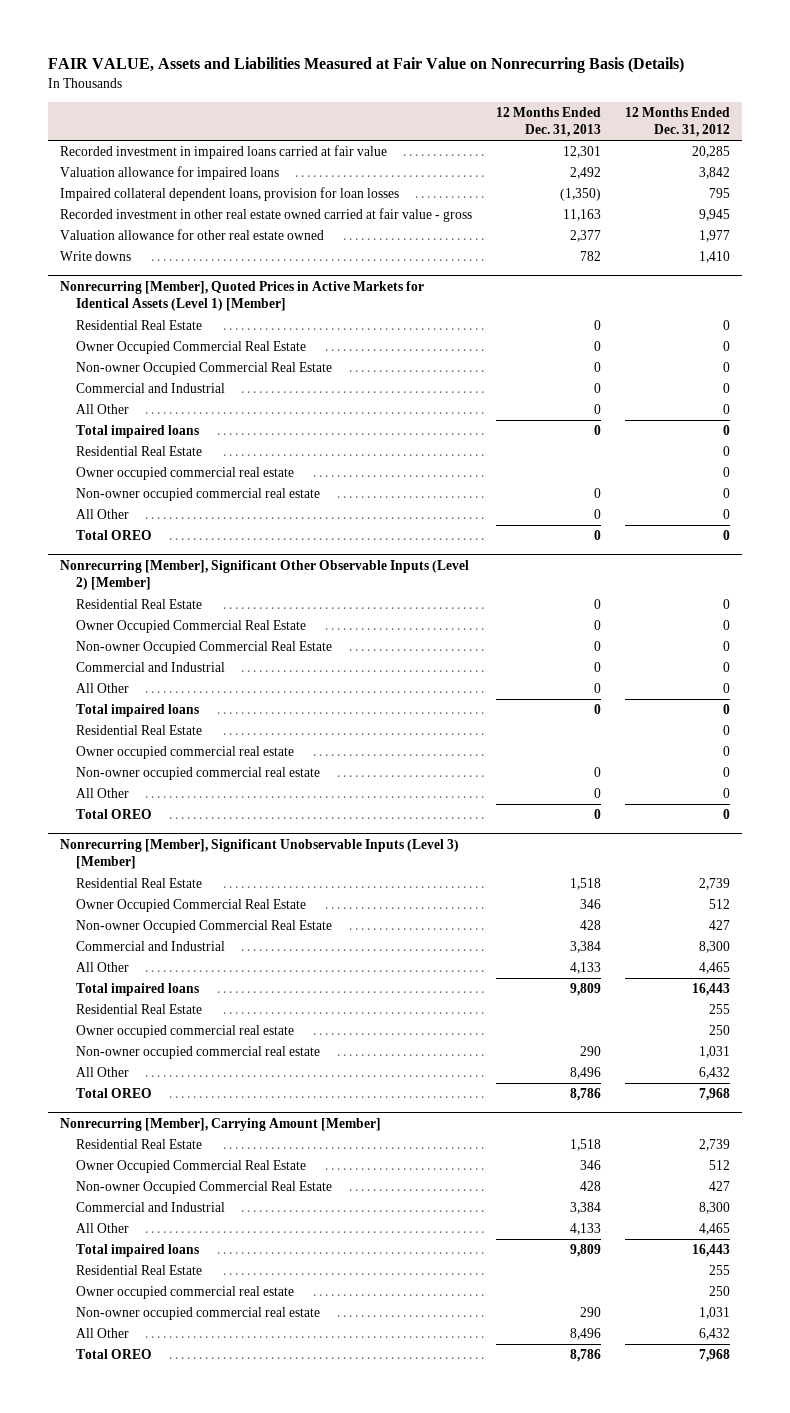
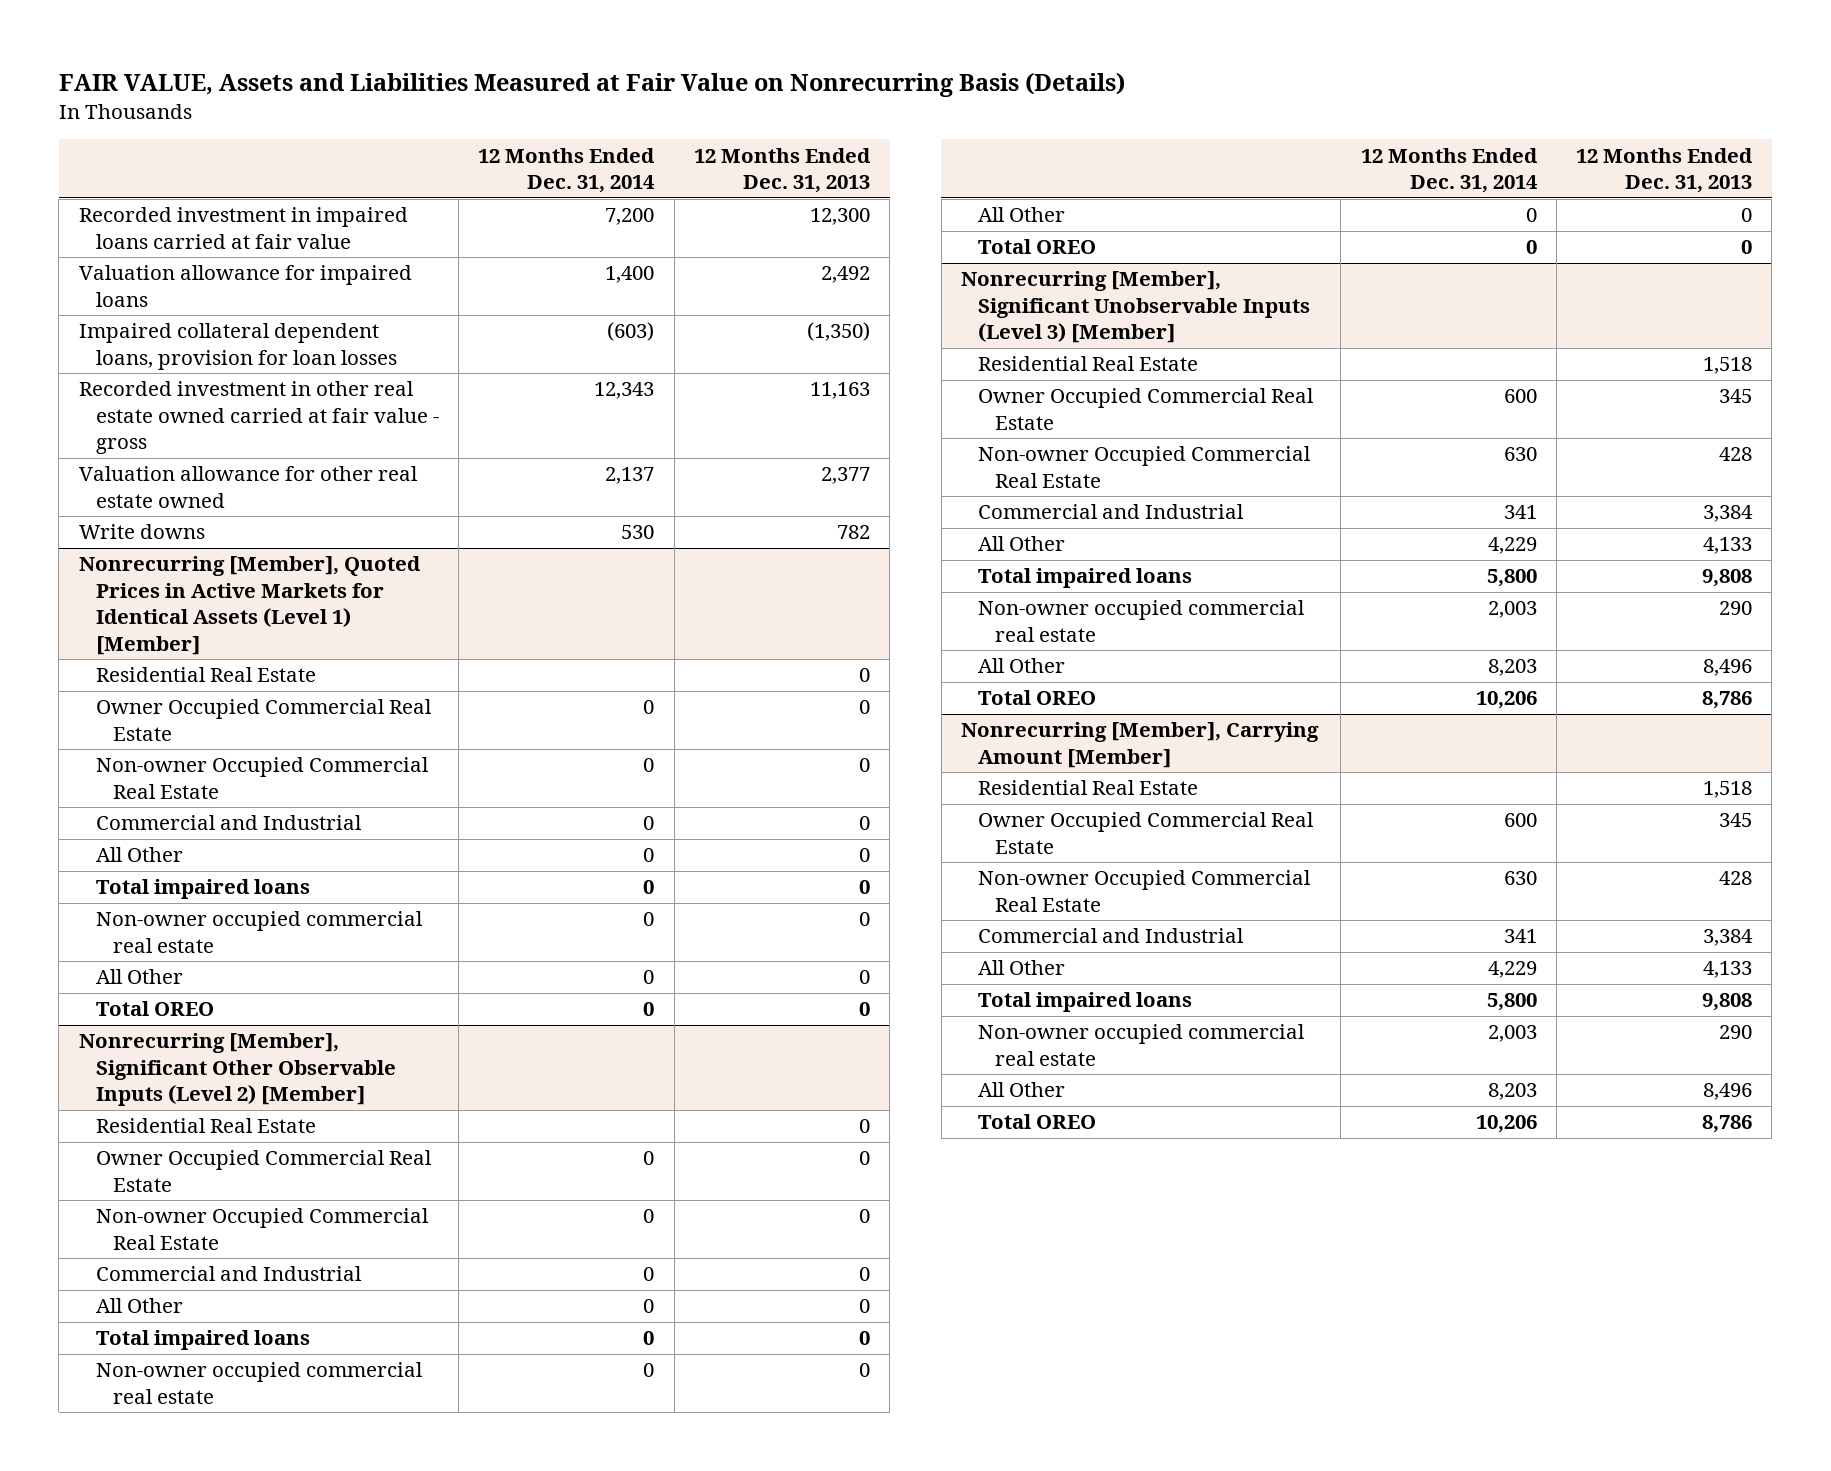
- | 12 Months Ended Dec. 31, 2013 | 12 Months Ended Dec. 31, 2012
+ | 12 Months Ended Dec. 31, 2014 | 12 Months Ended Dec. 31, 2013
- Recorded investment in impaired loans carried at fair value | 12,301 | 20,285
+ Recorded investment in impaired loans carried at fair value | 7,200 | 12,300
@ Nonrecurring [Member], Quoted Prices in Active Markets for Identical Assets (Level 1) [Member]
- Residential Real Estate | | 0
- Owner occupied commercial real estate | | 0
@ Nonrecurring [Member], Significant Other Observable Inputs (Level 2) [Member]
- Residential Real Estate | | 0
- Owner occupied commercial real estate | | 0
@ Nonrecurring [Member], Significant Unobservable Inputs (Level 3) [Member]
- Owner Occupied Commercial Real Estate | 346 | 512
+ Owner Occupied Commercial Real Estate | 600 | 345
- Total impaired loans | 9,809 | 16,443
- Residential Real Estate | | 255
- Owner occupied commercial real estate | | 250
+ Total impaired loans | 5,800 | 9,808
@ Nonrecurring [Member], Carrying Amount [Member]
- Owner Occupied Commercial Real Estate | 346 | 512
+ Owner Occupied Commercial Real Estate | 600 | 345
- Total impaired loans | 9,809 | 16,443
- Residential Real Estate | | 255
- Owner occupied commercial real estate | | 250
+ Total impaired loans | 5,800 | 9,808

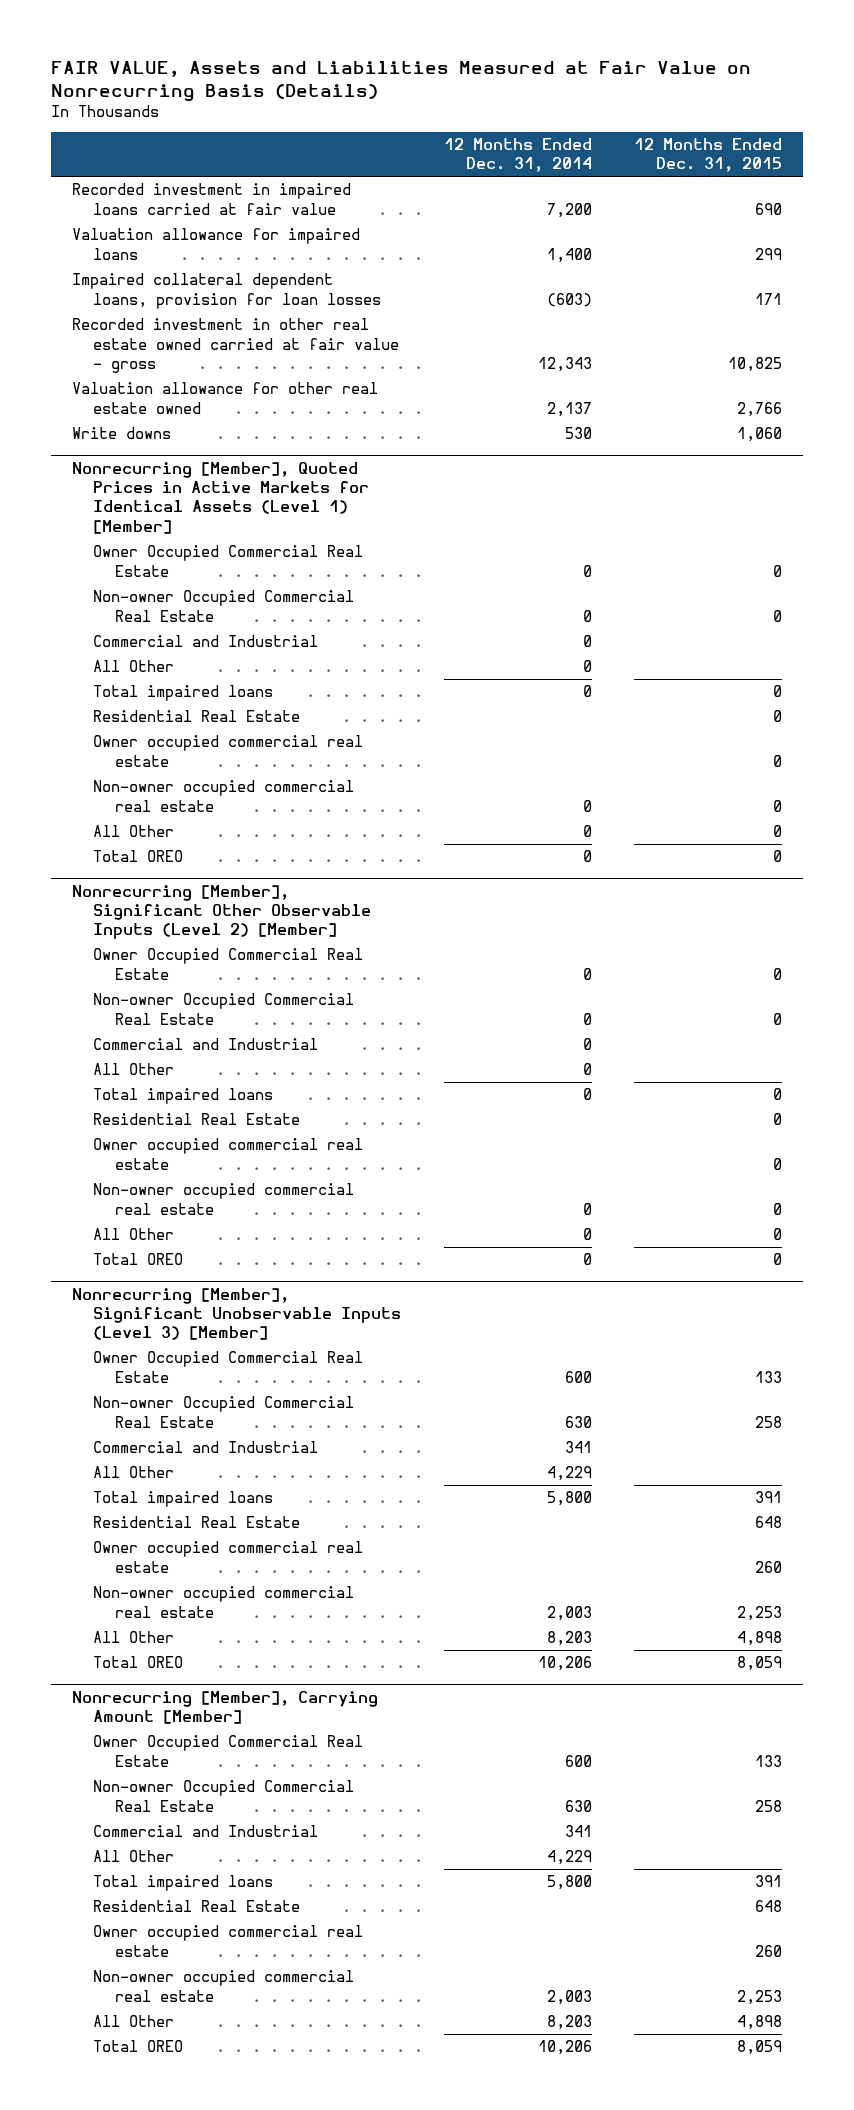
- | 12 Months Ended Dec. 31, 2014 | 12 Months Ended Dec. 31, 2013
+ | 12 Months Ended Dec. 31, 2014 | 12 Months Ended Dec. 31, 2015
@ Nonrecurring [Member], Quoted Prices in Active Markets for Identical Assets (Level 1) [Member]
moved down: Residential Real Estate | | 0
+ Owner occupied commercial real estate | | 0
@ Nonrecurring [Member], Significant Other Observable Inputs (Level 2) [Member]
moved down: Residential Real Estate | | 0
+ Owner occupied commercial real estate | | 0
@ Nonrecurring [Member], Significant Unobservable Inputs (Level 3) [Member]
moved down: Residential Real Estate | | 648
+ Owner occupied commercial real estate | | 260
@ Nonrecurring [Member], Carrying Amount [Member]
moved down: Residential Real Estate | | 648
+ Owner occupied commercial real estate | | 260

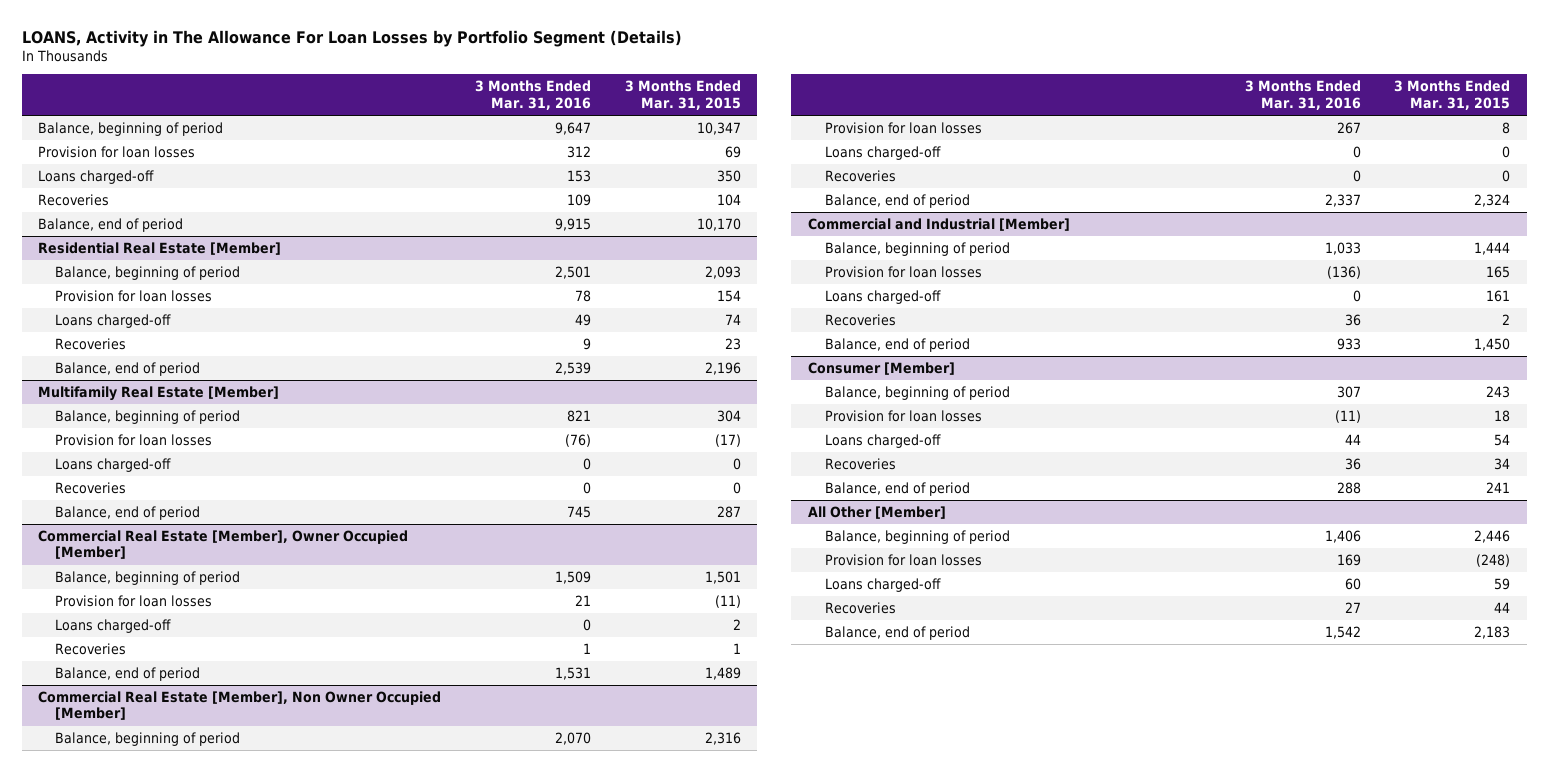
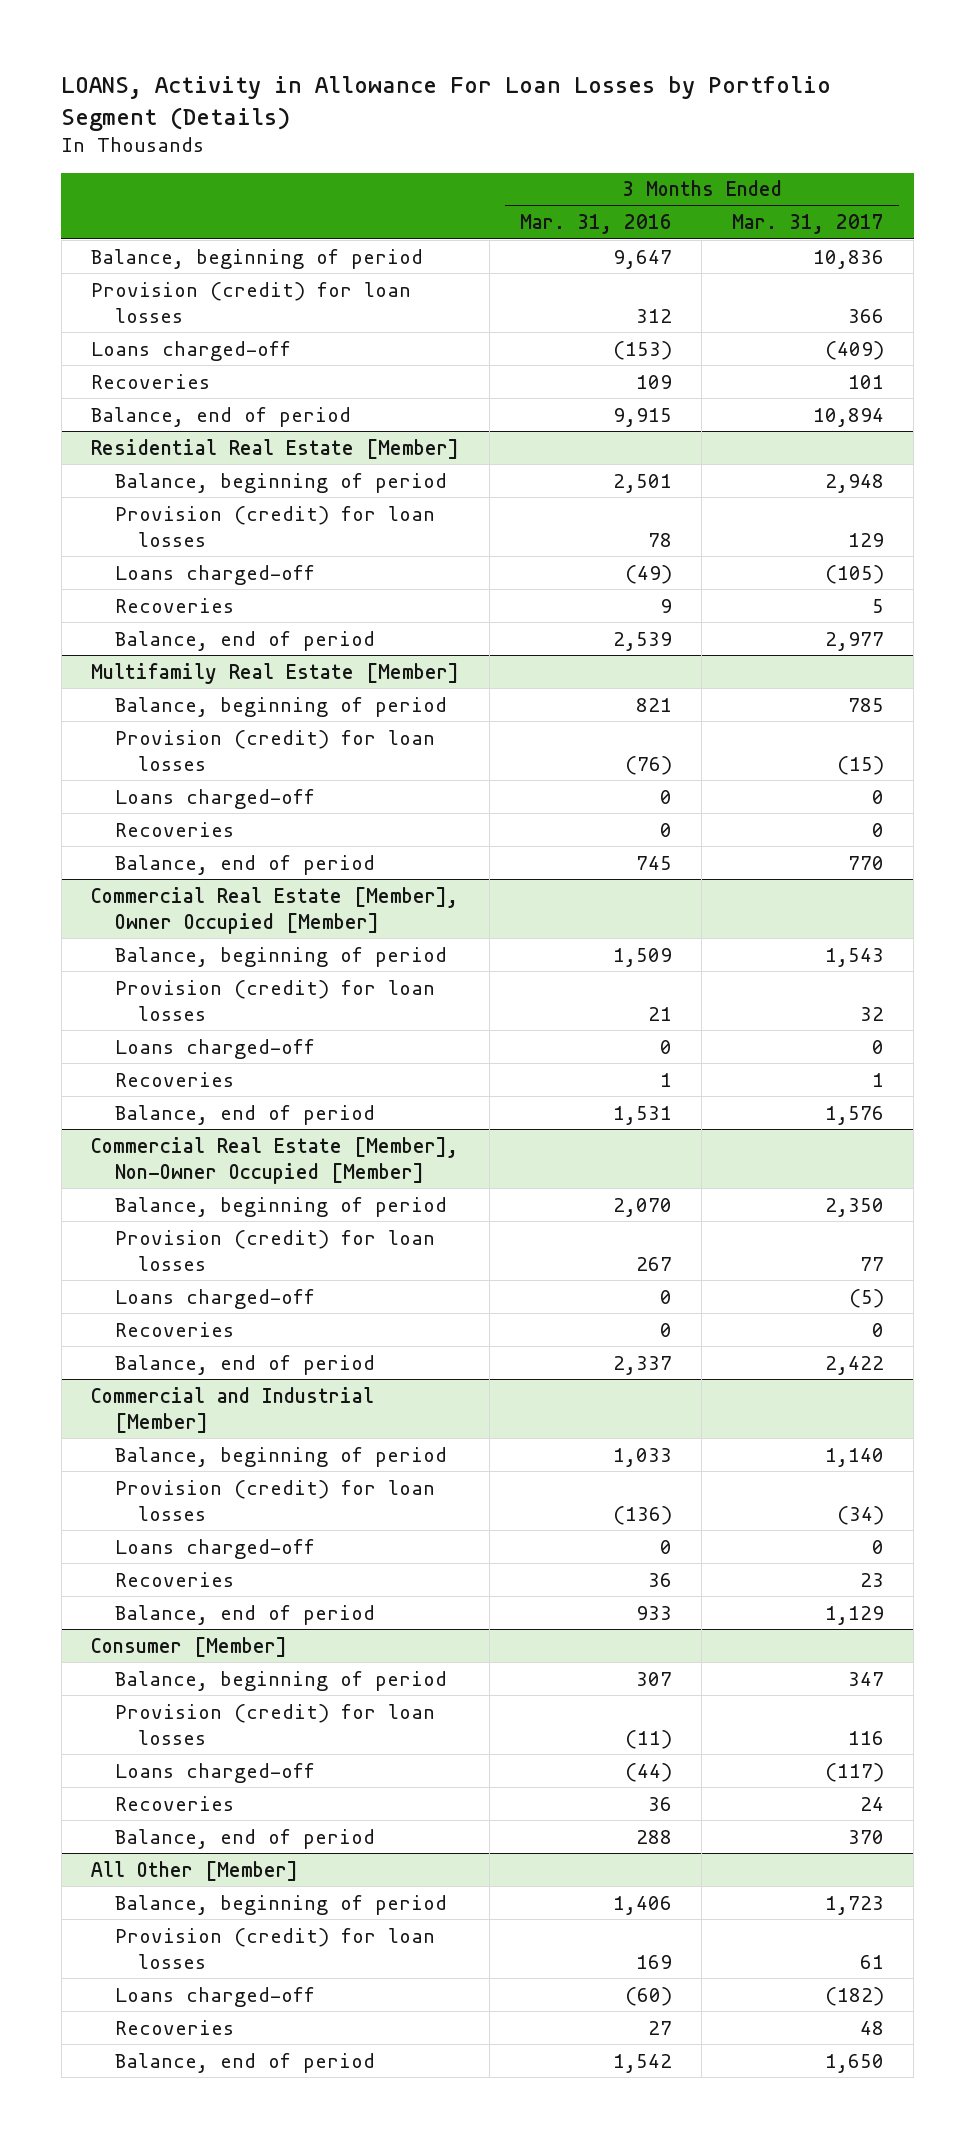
- LOANS, Activity in The Allowance For Loan Losses by Portfolio Segment (Details)
+ LOANS, Activity in Allowance For Loan Losses by Portfolio Segment (Details)
- | 3 Months Ended Mar. 31, 2016 | 3 Months Ended Mar. 31, 2015
+ | 3 Months Ended Mar. 31, 2016 | 3 Months Ended Mar. 31, 2017
- Provision for loan losses | 312 | 69
- Loans charged-off | 153 | 350
+ Provision (credit) for loan losses | 312 | 366
+ Loans charged-off | (153) | (409)
@ Residential Real Estate [Member]
- Provision for loan losses | 78 | 154
- Loans charged-off | 49 | 74
+ Provision (credit) for loan losses | 78 | 129
+ Loans charged-off | (49) | (105)
@ Multifamily Real Estate [Member]
- Provision for loan losses | (76) | (17)
+ Provision (credit) for loan losses | (76) | (15)
@ Commercial Real Estate [Member], Owner Occupied [Member]
- Provision for loan losses | 21 | (11)
+ Provision (credit) for loan losses | 21 | 32
- Commercial Real Estate [Member], Non Owner Occupied [Member]
+ Commercial Real Estate [Member], Non-Owner Occupied [Member]
- Provision for loan losses | 267 | 8
+ Provision (credit) for loan losses | 267 | 77
@ Commercial and Industrial [Member]
- Provision for loan losses | (136) | 165
+ Provision (credit) for loan losses | (136) | (34)
@ Consumer [Member]
- Provision for loan losses | (11) | 18
- Loans charged-off | 44 | 54
+ Provision (credit) for loan losses | (11) | 116
+ Loans charged-off | (44) | (117)
@ All Other [Member]
- Provision for loan losses | 169 | (248)
- Loans charged-off | 60 | 59
+ Provision (credit) for loan losses | 169 | 61
+ Loans charged-off | (60) | (182)

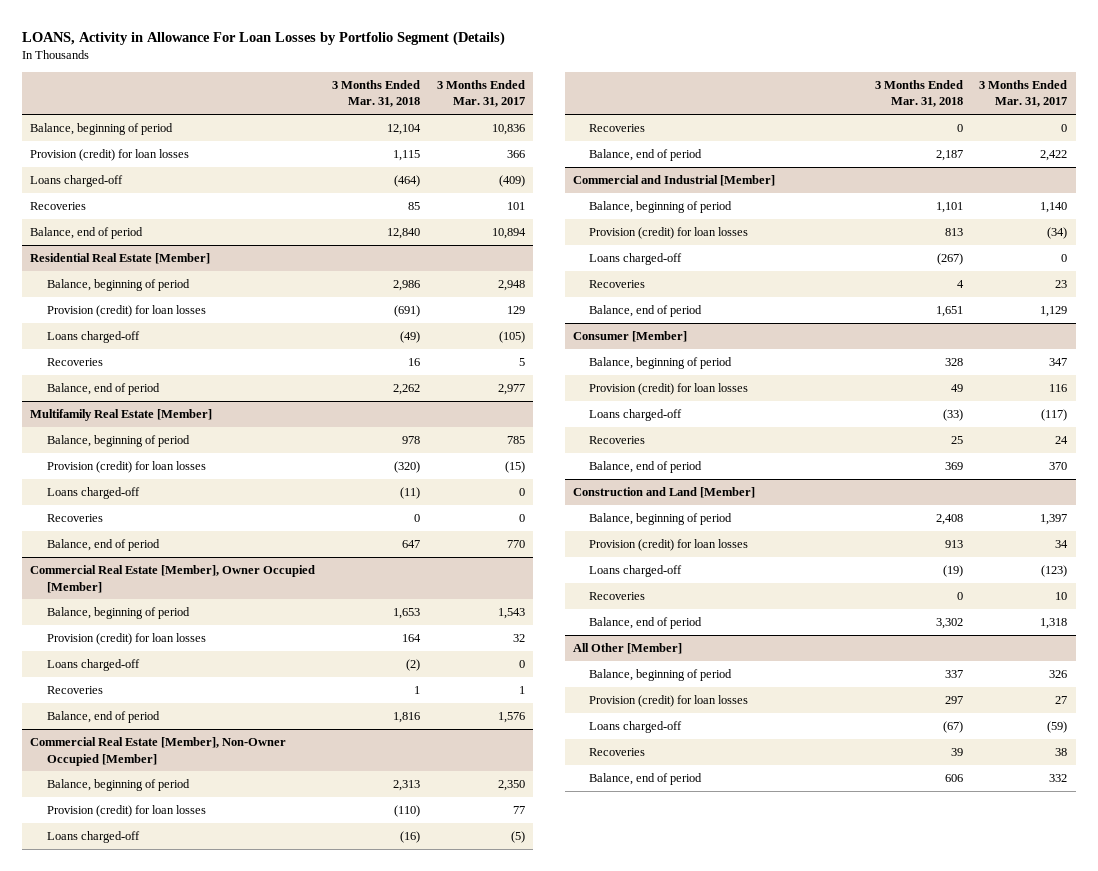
- | 3 Months Ended Mar. 31, 2016 | 3 Months Ended Mar. 31, 2017
+ | 3 Months Ended Mar. 31, 2018 | 3 Months Ended Mar. 31, 2017
+ Construction and Land [Member]
+ Balance, beginning of period | 2,408 | 1,397
+ Provision (credit) for loan losses | 913 | 34
+ Loans charged-off | (19) | (123)
+ Recoveries | 0 | 10
+ Balance, end of period | 3,302 | 1,318
@ All Other [Member]
- Balance, beginning of period | 1,406 | 1,723
- Provision (credit) for loan losses | 169 | 61
- Loans charged-off | (60) | (182)
- Recoveries | 27 | 48
- Balance, end of period | 1,542 | 1,650
+ Balance, beginning of period | 337 | 326
+ Provision (credit) for loan losses | 297 | 27
+ Loans charged-off | (67) | (59)
+ Recoveries | 39 | 38
+ Balance, end of period | 606 | 332

